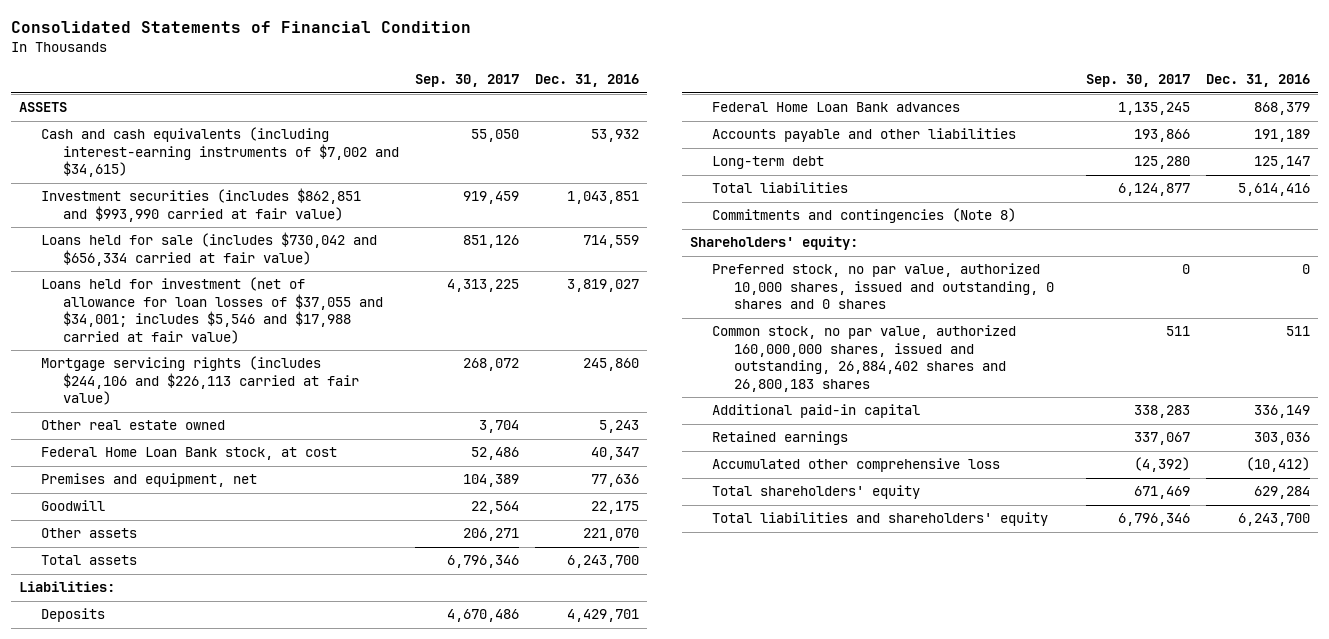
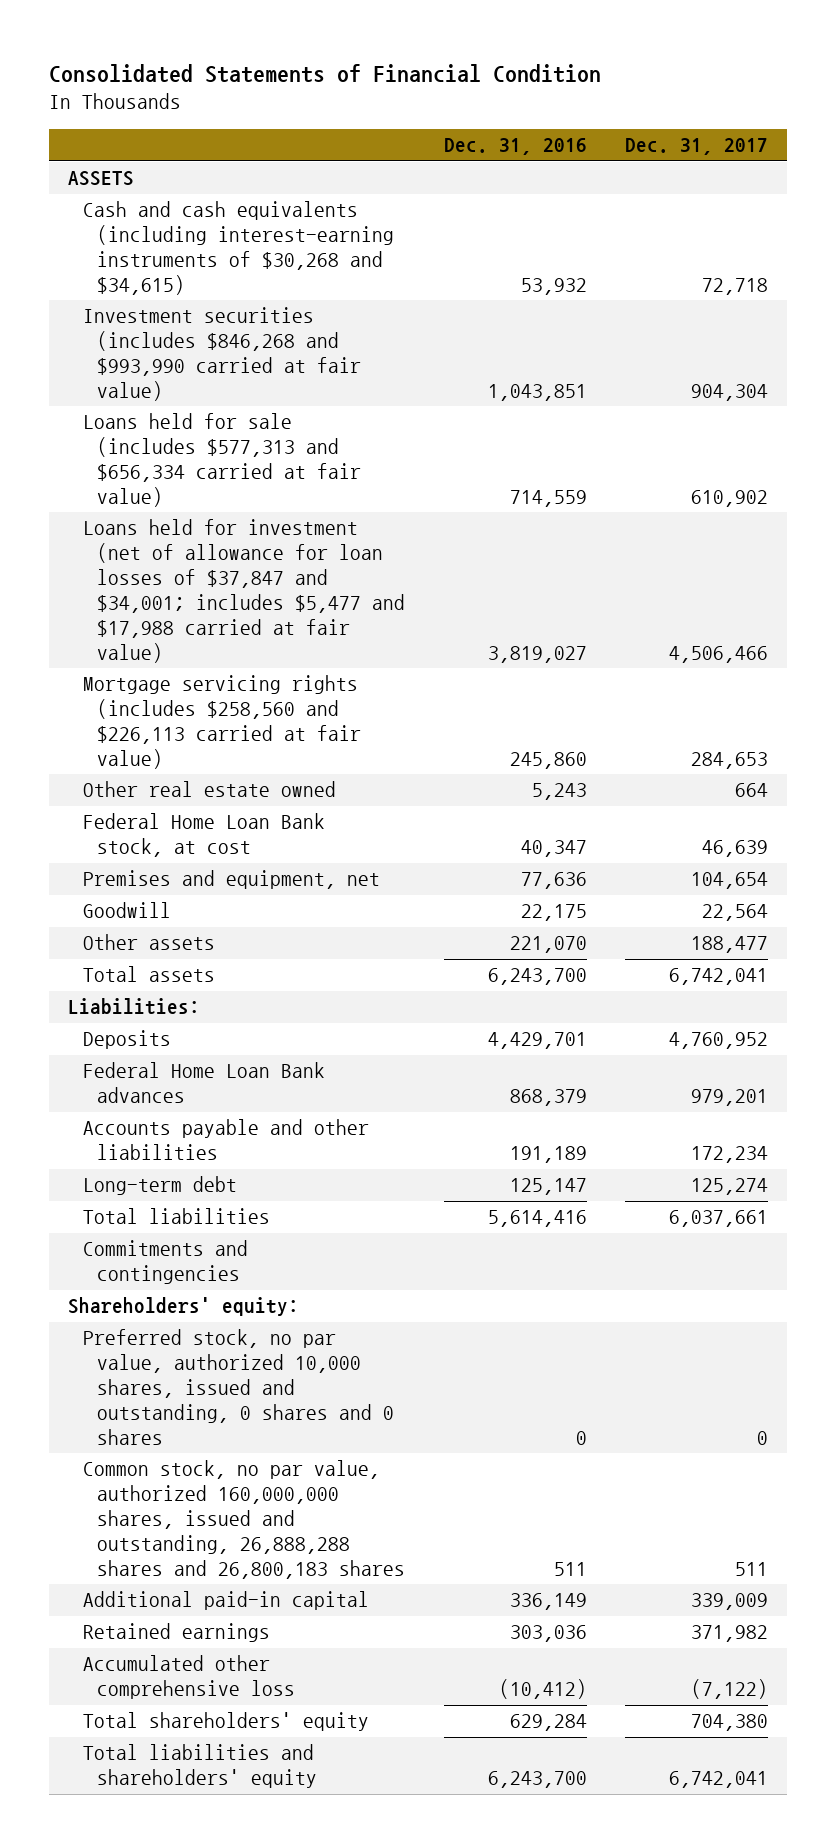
- | Sep. 30, 2017 | Dec. 31, 2016
+ | Dec. 31, 2016 | Dec. 31, 2017
- Cash and cash equivalents (including interest-earning instruments of $7,002 and $34,615) | 55,050 | 53,932
- Investment securities (includes $862,851 and $993,990 carried at fair value) | 919,459 | 1,043,851
- Loans held for sale (includes $730,042 and $656,334 carried at fair value) | 851,126 | 714,559
- Loans held for investment (net of allowance for loan losses of $37,055 and $34,001; includes $5,546 and $17,988 carried at fair value) | 4,313,225 | 3,819,027
- Mortgage servicing rights (includes $244,106 and $226,113 carried at fair value) | 268,072 | 245,860
+ Cash and cash equivalents (including interest-earning instruments of $30,268 and $34,615) | 53,932 | 72,718
+ Investment securities (includes $846,268 and $993,990 carried at fair value) | 1,043,851 | 904,304
+ Loans held for sale (includes $577,313 and $656,334 carried at fair value) | 714,559 | 610,902
+ Loans held for investment (net of allowance for loan losses of $37,847 and $34,001; includes $5,477 and $17,988 carried at fair value) | 3,819,027 | 4,506,466
+ Mortgage servicing rights (includes $258,560 and $226,113 carried at fair value) | 245,860 | 284,653
- Commitments and contingencies (Note 8)
+ Commitments and contingencies
- Common stock, no par value, authorized 160,000,000 shares, issued and outstanding, 26,884,402 shares and 26,800,183 shares | 511 | 511
+ Common stock, no par value, authorized 160,000,000 shares, issued and outstanding, 26,888,288 shares and 26,800,183 shares | 511 | 511

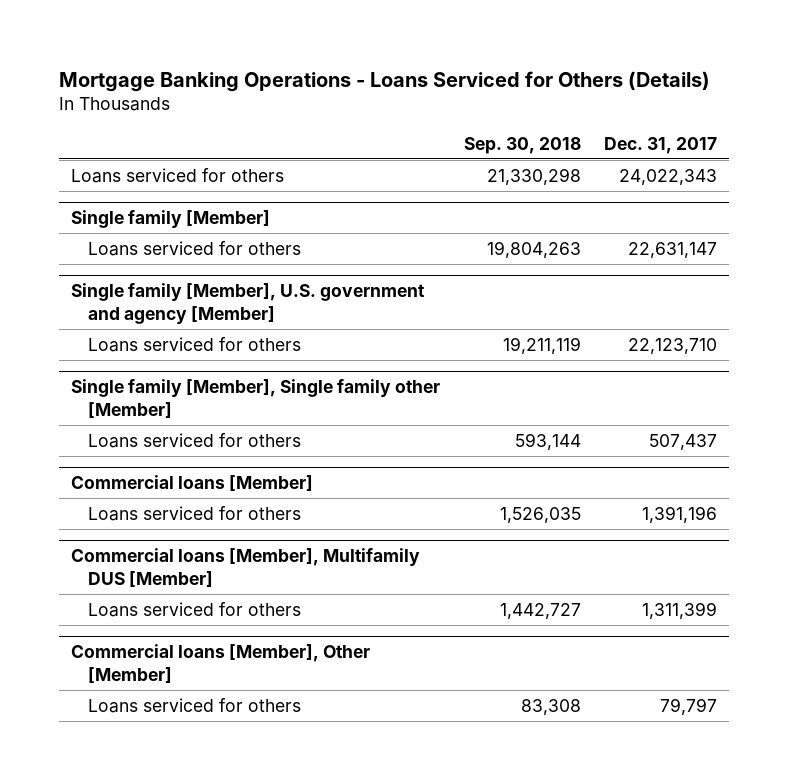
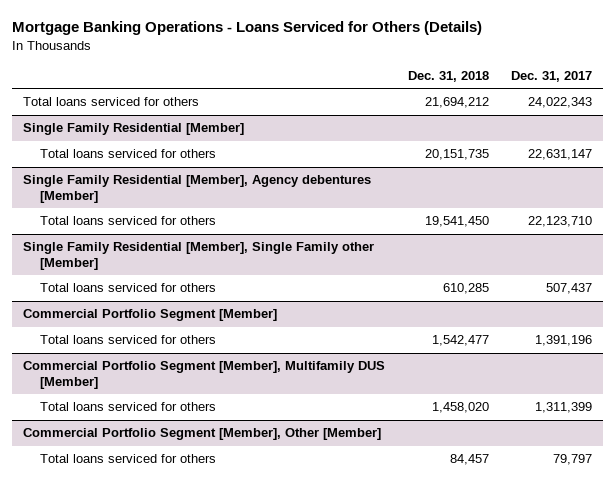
- | Sep. 30, 2018 | Dec. 31, 2017
+ | Dec. 31, 2018 | Dec. 31, 2017
- Loans serviced for others | 21,330,298 | 24,022,343
- Single family [Member]
- Loans serviced for others | 19,804,263 | 22,631,147
- Single family [Member], U.S. government and agency [Member]
- Loans serviced for others | 19,211,119 | 22,123,710
- Single family [Member], Single family other [Member]
- Loans serviced for others | 593,144 | 507,437
- Commercial loans [Member]
- Loans serviced for others | 1,526,035 | 1,391,196
- Commercial loans [Member], Multifamily DUS [Member]
- Loans serviced for others | 1,442,727 | 1,311,399
- Commercial loans [Member], Other [Member]
- Loans serviced for others | 83,308 | 79,797
+ Total loans serviced for others | 21,694,212 | 24,022,343
+ Single Family Residential [Member]
+ Total loans serviced for others | 20,151,735 | 22,631,147
+ Single Family Residential [Member], Agency debentures [Member]
+ Total loans serviced for others | 19,541,450 | 22,123,710
+ Single Family Residential [Member], Single Family other [Member]
+ Total loans serviced for others | 610,285 | 507,437
+ Commercial Portfolio Segment [Member]
+ Total loans serviced for others | 1,542,477 | 1,391,196
+ Commercial Portfolio Segment [Member], Multifamily DUS [Member]
+ Total loans serviced for others | 1,458,020 | 1,311,399
+ Commercial Portfolio Segment [Member], Other [Member]
+ Total loans serviced for others | 84,457 | 79,797

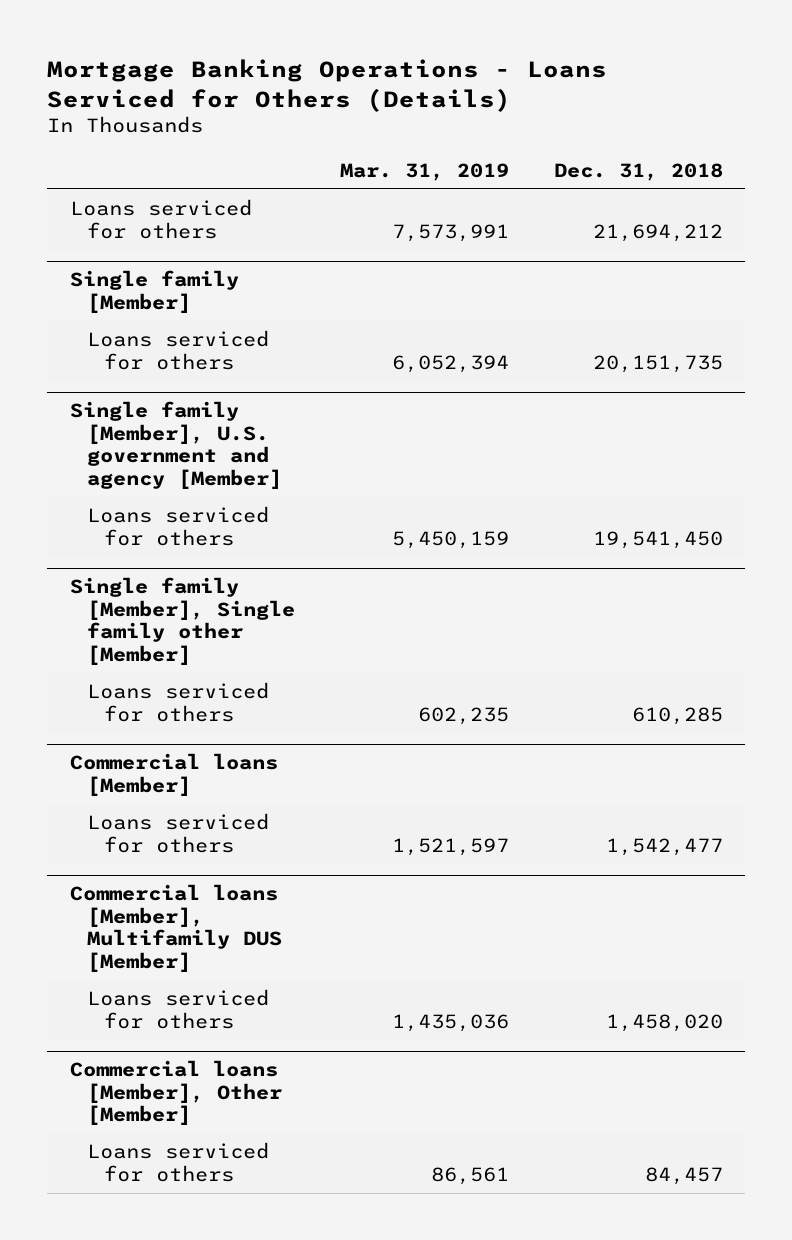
- | Dec. 31, 2018 | Dec. 31, 2017
+ | Mar. 31, 2019 | Dec. 31, 2018
- Total loans serviced for others | 21,694,212 | 24,022,343
- Single Family Residential [Member]
- Total loans serviced for others | 20,151,735 | 22,631,147
- Single Family Residential [Member], Agency debentures [Member]
- Total loans serviced for others | 19,541,450 | 22,123,710
- Single Family Residential [Member], Single Family other [Member]
- Total loans serviced for others | 610,285 | 507,437
- Commercial Portfolio Segment [Member]
- Total loans serviced for others | 1,542,477 | 1,391,196
- Commercial Portfolio Segment [Member], Multifamily DUS [Member]
- Total loans serviced for others | 1,458,020 | 1,311,399
- Commercial Portfolio Segment [Member], Other [Member]
- Total loans serviced for others | 84,457 | 79,797
+ Loans serviced for others | 7,573,991 | 21,694,212
+ Single family [Member]
+ Loans serviced for others | 6,052,394 | 20,151,735
+ Single family [Member], U.S. government and agency [Member]
+ Loans serviced for others | 5,450,159 | 19,541,450
+ Single family [Member], Single family other [Member]
+ Loans serviced for others | 602,235 | 610,285
+ Commercial loans [Member]
+ Loans serviced for others | 1,521,597 | 1,542,477
+ Commercial loans [Member], Multifamily DUS [Member]
+ Loans serviced for others | 1,435,036 | 1,458,020
+ Commercial loans [Member], Other [Member]
+ Loans serviced for others | 86,561 | 84,457

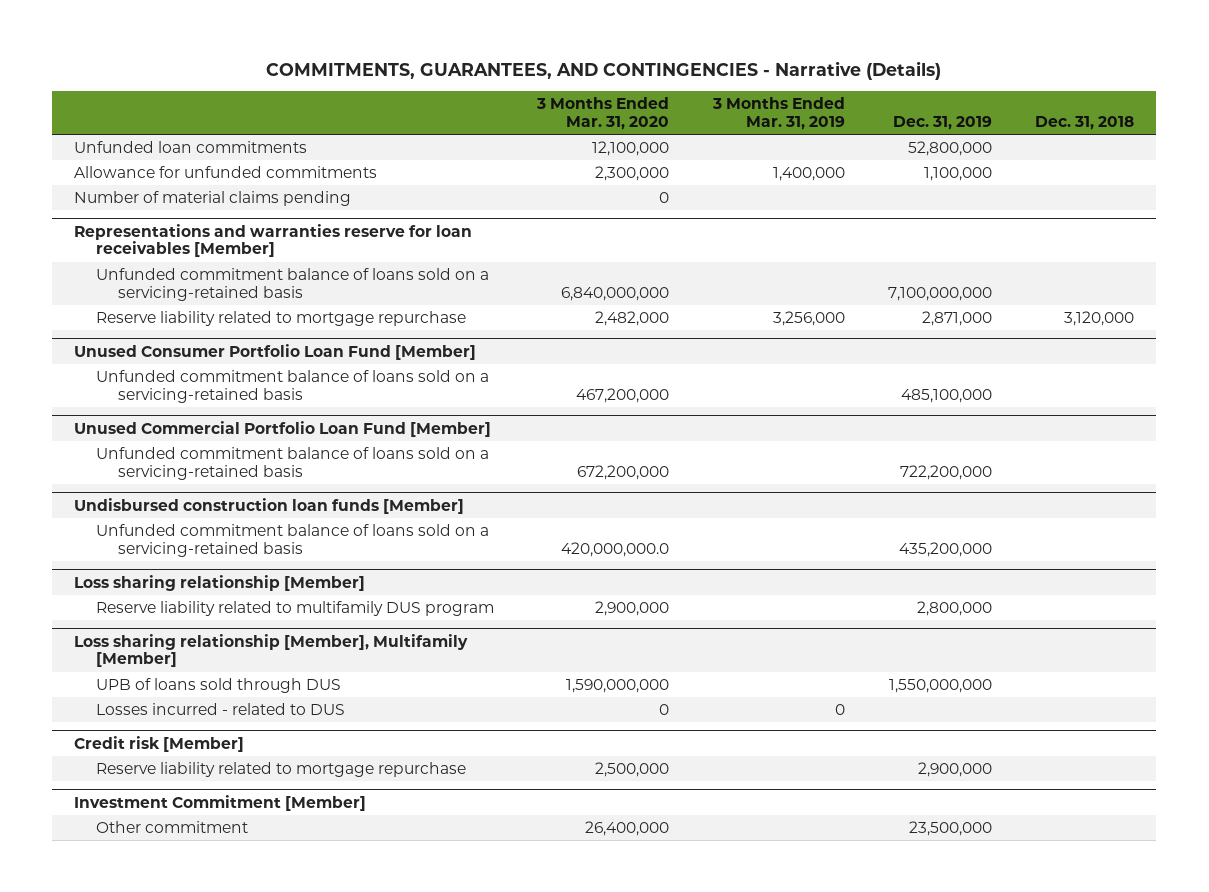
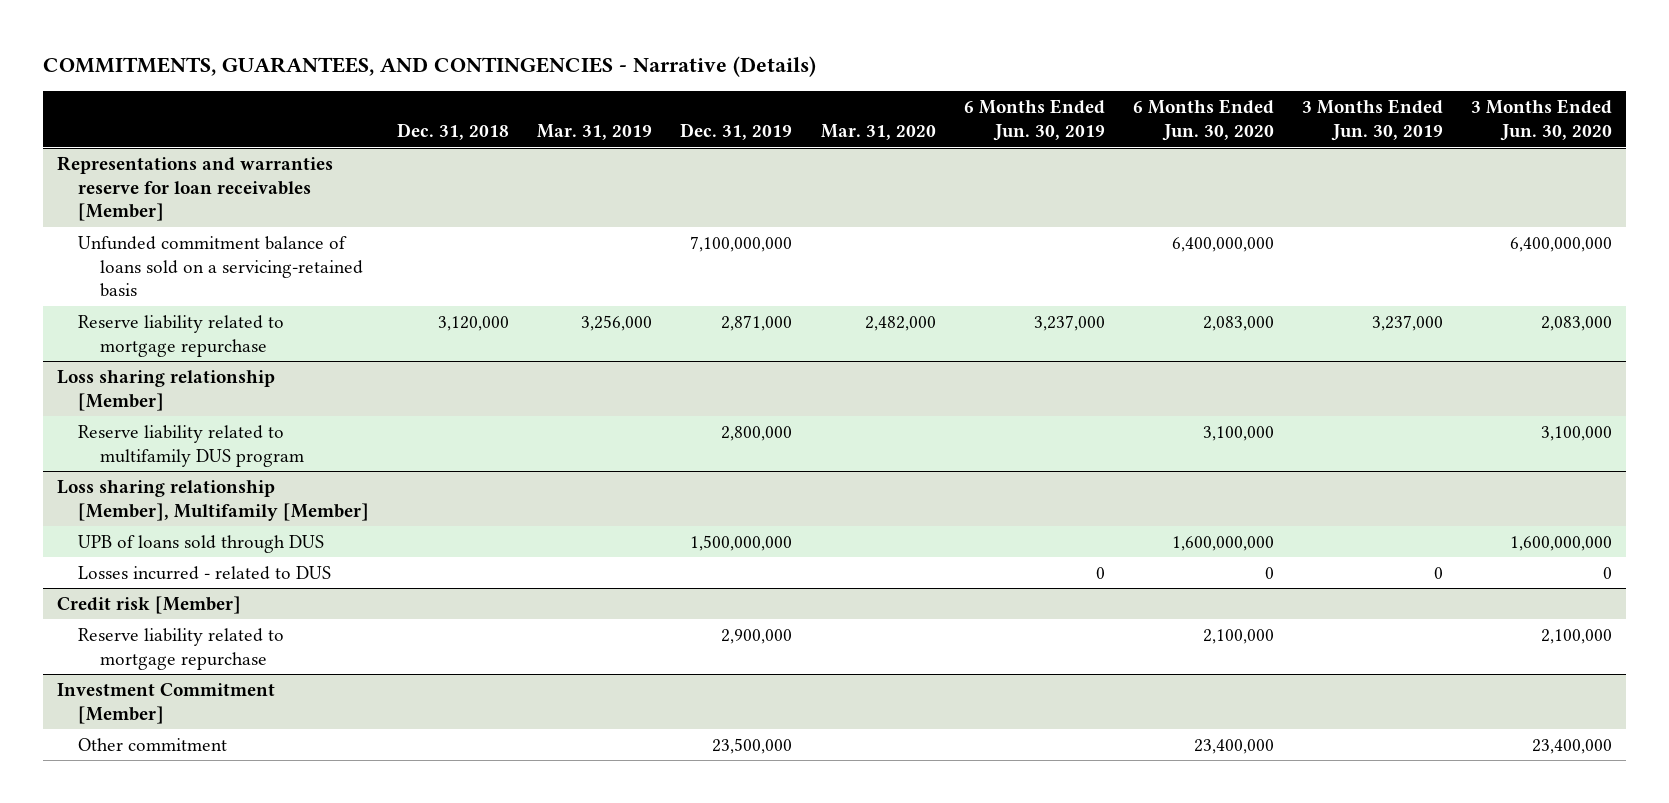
- | 3 Months Ended Mar. 31, 2020 | 3 Months Ended Mar. 31, 2019 | Dec. 31, 2019 | Dec. 31, 2018
+ | Dec. 31, 2018 | Mar. 31, 2019 | Dec. 31, 2019 | Mar. 31, 2020 | 6 Months Ended Jun. 30, 2019 | 6 Months Ended Jun. 30, 2020 | 3 Months Ended Jun. 30, 2019 | 3 Months Ended Jun. 30, 2020
- Unfunded loan commitments | 12,100,000 | | 52,800,000 |
- Allowance for unfunded commitments | 2,300,000 | 1,400,000 | 1,100,000 |
- Number of material claims pending | 0 | | |
- Unused Consumer Portfolio Loan Fund [Member]
- Unfunded commitment balance of loans sold on a servicing-retained basis | 467,200,000 | | 485,100,000 |
- Unused Commercial Portfolio Loan Fund [Member]
- Unfunded commitment balance of loans sold on a servicing-retained basis | 672,200,000 | | 722,200,000 |
- Undisbursed construction loan funds [Member]
- Unfunded commitment balance of loans sold on a servicing-retained basis | 420,000,000.0 | | 435,200,000 |
@ Loss sharing relationship [Member], Multifamily [Member]
- UPB of loans sold through DUS | 1,590,000,000 | | 1,550,000,000 |
+ UPB of loans sold through DUS | | | 1,500,000,000 | | | 1,600,000,000 | | 1,600,000,000

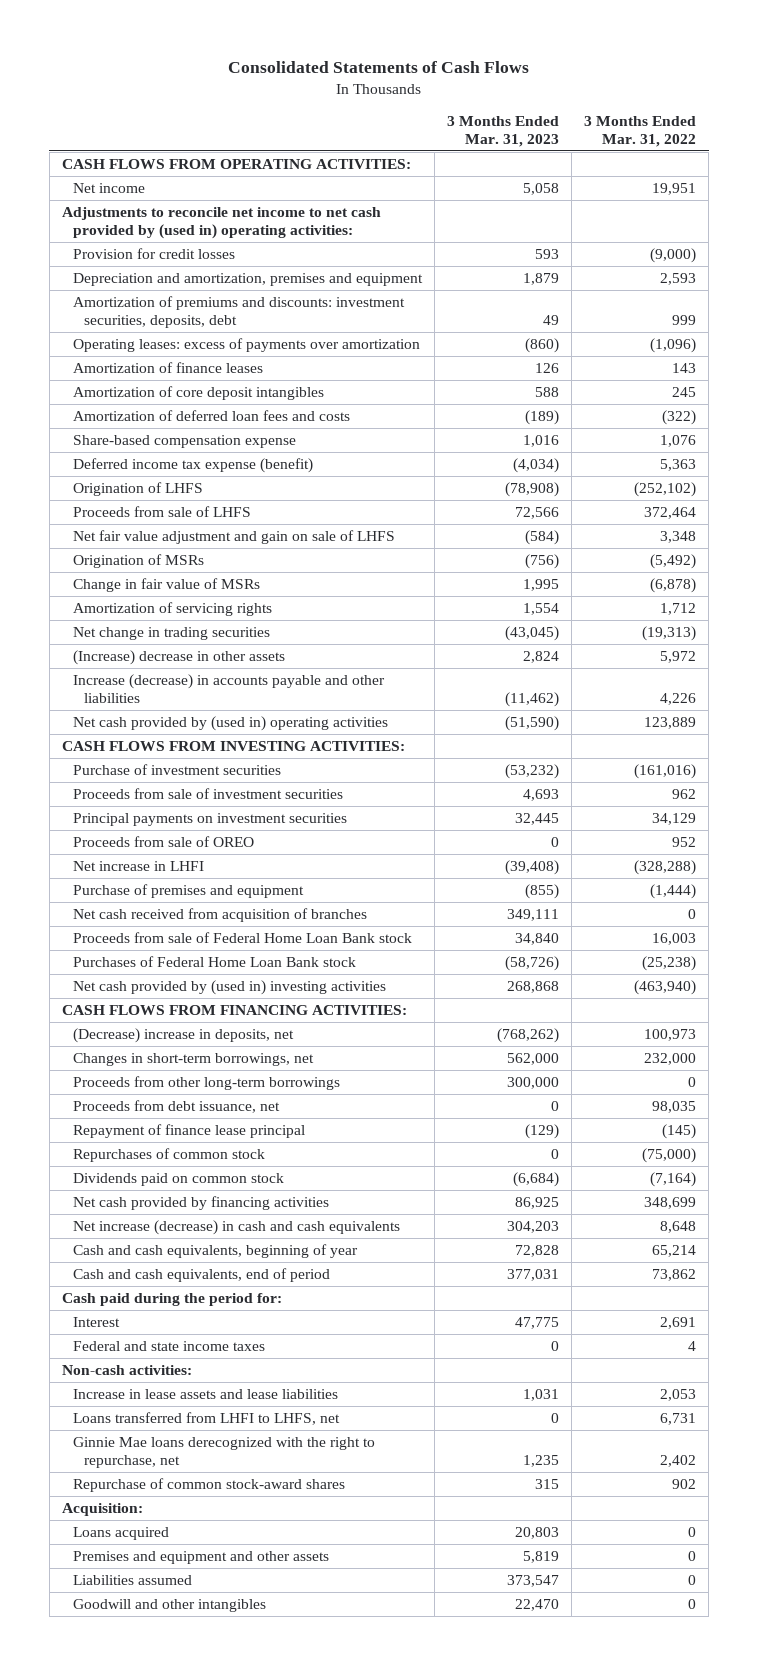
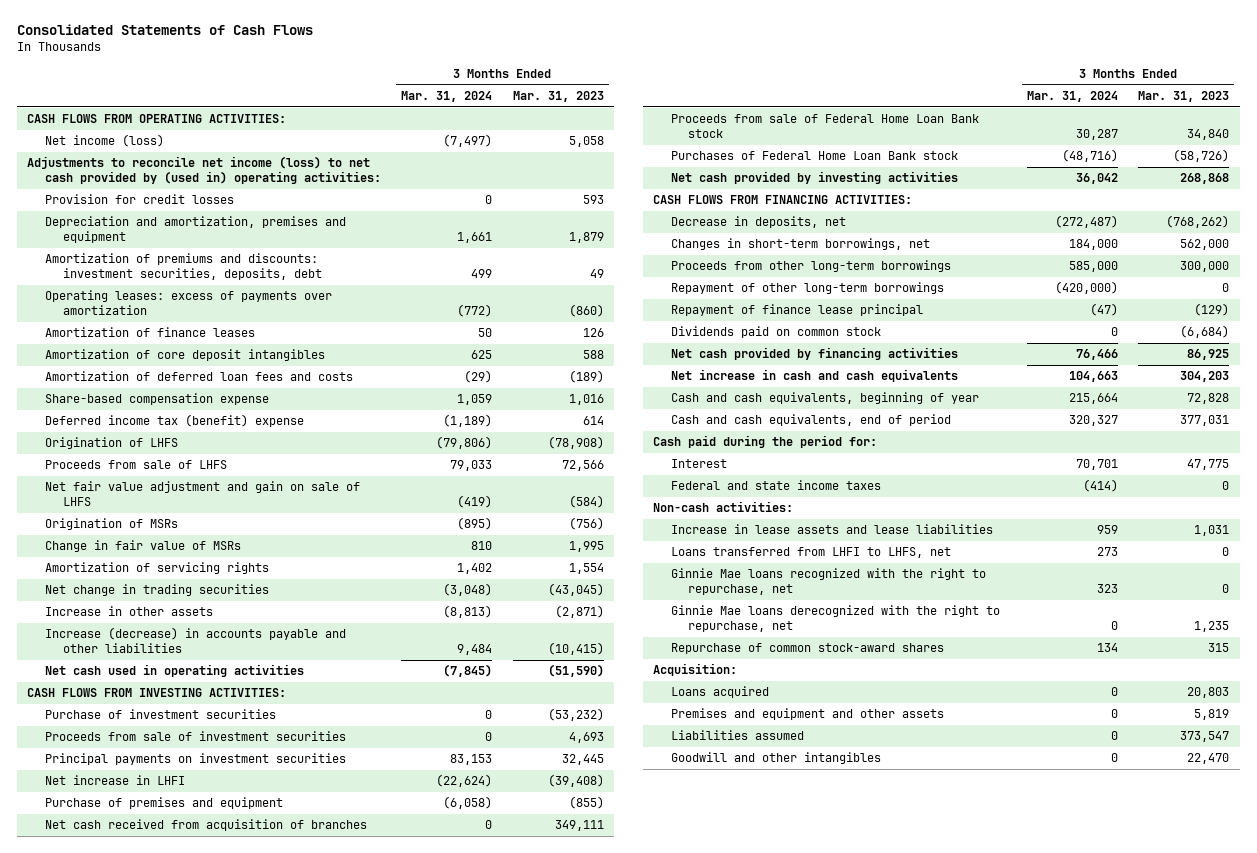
- | 3 Months Ended Mar. 31, 2023 | 3 Months Ended Mar. 31, 2022
+ | 3 Months Ended Mar. 31, 2024 | 3 Months Ended Mar. 31, 2023
- Net income | 5,058 | 19,951
- Adjustments to reconcile net income to net cash provided by (used in) operating activities:
+ Net income (loss) | (7,497) | 5,058
+ Adjustments to reconcile net income (loss) to net cash provided by (used in) operating activities:
- Deferred income tax expense (benefit) | (4,034) | 5,363
+ Deferred income tax (benefit) expense | (1,189) | 614
- (Increase) decrease in other assets | 2,824 | 5,972
- Increase (decrease) in accounts payable and other liabilities | (11,462) | 4,226
- Net cash provided by (used in) operating activities | (51,590) | 123,889
+ Increase in other assets | (8,813) | (2,871)
+ Increase (decrease) in accounts payable and other liabilities | 9,484 | (10,415)
+ Net cash used in operating activities | (7,845) | (51,590)
- Proceeds from sale of OREO | 0 | 952
- Net cash provided by (used in) investing activities | 268,868 | (463,940)
+ Net cash provided by investing activities | 36,042 | 268,868
- (Decrease) increase in deposits, net | (768,262) | 100,973
+ Decrease in deposits, net | (272,487) | (768,262)
- Proceeds from debt issuance, net | 0 | 98,035
+ Repayment of other long-term borrowings | (420,000) | 0
- Repurchases of common stock | 0 | (75,000)
- Net increase (decrease) in cash and cash equivalents | 304,203 | 8,648
+ Net increase in cash and cash equivalents | 104,663 | 304,203
+ Ginnie Mae loans recognized with the right to repurchase, net | 323 | 0

